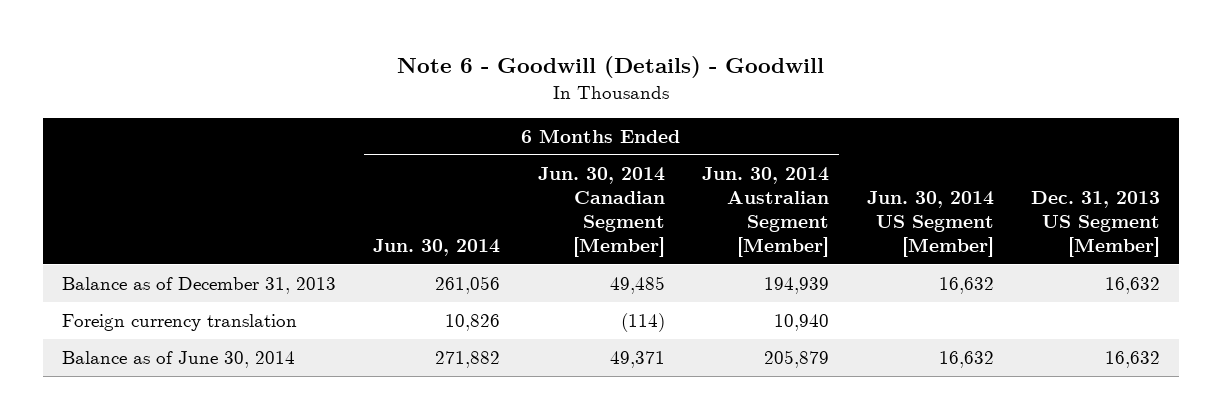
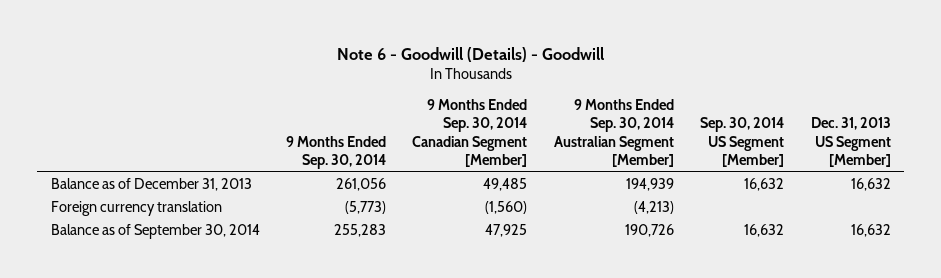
- | 6 Months Ended Jun. 30, 2014 | 6 Months Ended Jun. 30, 2014 Canadian Segment [Member] | 6 Months Ended Jun. 30, 2014 Australian Segment [Member] | Jun. 30, 2014 US Segment [Member] | Dec. 31, 2013 US Segment [Member]
+ | 9 Months Ended Sep. 30, 2014 | 9 Months Ended Sep. 30, 2014 Canadian Segment [Member] | 9 Months Ended Sep. 30, 2014 Australian Segment [Member] | Sep. 30, 2014 US Segment [Member] | Dec. 31, 2013 US Segment [Member]
- Balance as of June 30, 2014 | 271,882 | 49,371 | 205,879 | 16,632 | 16,632
+ Balance as of September 30, 2014 | 255,283 | 47,925 | 190,726 | 16,632 | 16,632

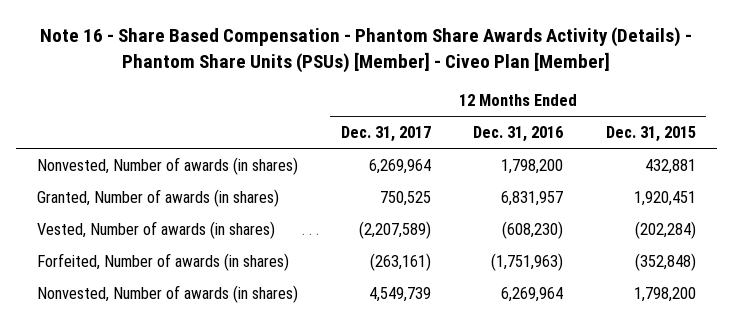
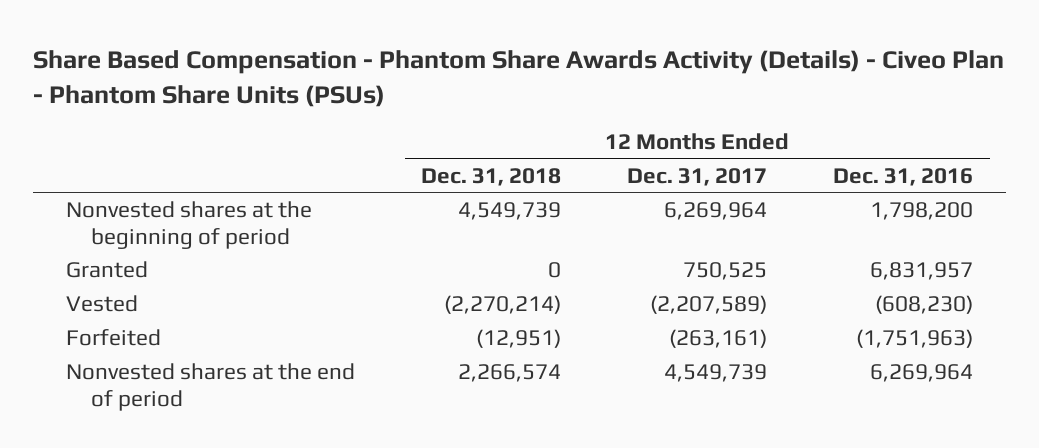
- Note 16 - Share Based Compensation - Phantom Share Awards Activity (Details) - Phantom Share Units (PSUs) [Member] - Civeo Plan [Member]
+ Share Based Compensation - Phantom Share Awards Activity (Details) - Civeo Plan - Phantom Share Units (PSUs)
- | 12 Months Ended Dec. 31, 2017 | 12 Months Ended Dec. 31, 2016 | 12 Months Ended Dec. 31, 2015
+ | 12 Months Ended Dec. 31, 2018 | 12 Months Ended Dec. 31, 2017 | 12 Months Ended Dec. 31, 2016
- Nonvested, Number of awards (in shares) | 6,269,964 | 1,798,200 | 432,881
- Granted, Number of awards (in shares) | 750,525 | 6,831,957 | 1,920,451
- Vested, Number of awards (in shares) | (2,207,589) | (608,230) | (202,284)
- Forfeited, Number of awards (in shares) | (263,161) | (1,751,963) | (352,848)
- Nonvested, Number of awards (in shares) | 4,549,739 | 6,269,964 | 1,798,200
+ Nonvested shares at the beginning of period | 4,549,739 | 6,269,964 | 1,798,200
+ Granted | 0 | 750,525 | 6,831,957
+ Vested | (2,270,214) | (2,207,589) | (608,230)
+ Forfeited | (12,951) | (263,161) | (1,751,963)
+ Nonvested shares at the end of period | 2,266,574 | 4,549,739 | 6,269,964

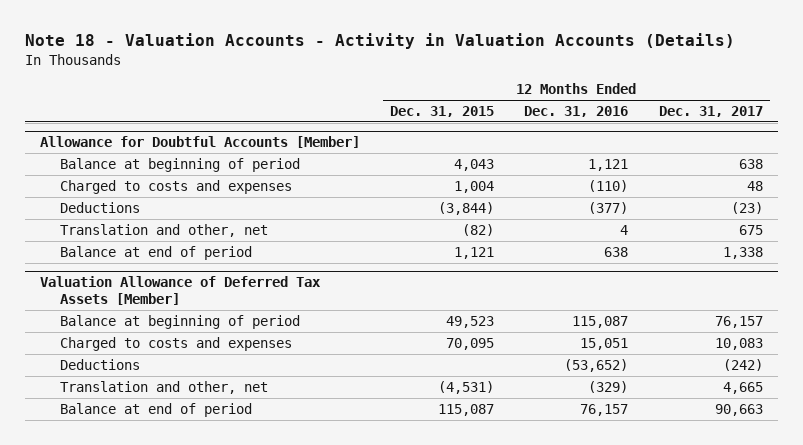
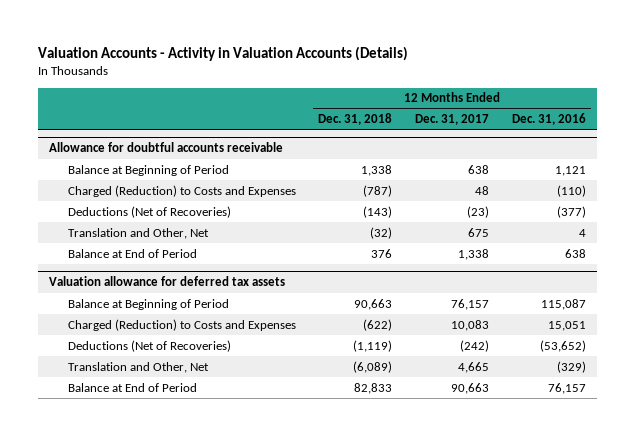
- Note 18 - Valuation Accounts - Activity in Valuation Accounts (Details)
+ Valuation Accounts - Activity in Valuation Accounts (Details)
- | 12 Months Ended Dec. 31, 2015 | 12 Months Ended Dec. 31, 2016 | 12 Months Ended Dec. 31, 2017
+ | 12 Months Ended Dec. 31, 2018 | 12 Months Ended Dec. 31, 2017 | 12 Months Ended Dec. 31, 2016
- Allowance for Doubtful Accounts [Member]
- Balance at beginning of period | 4,043 | 1,121 | 638
- Charged to costs and expenses | 1,004 | (110) | 48
- Deductions | (3,844) | (377) | (23)
- Translation and other, net | (82) | 4 | 675
- Balance at end of period | 1,121 | 638 | 1,338
- Valuation Allowance of Deferred Tax Assets [Member]
- Balance at beginning of period | 49,523 | 115,087 | 76,157
- Charged to costs and expenses | 70,095 | 15,051 | 10,083
- Deductions | | (53,652) | (242)
- Translation and other, net | (4,531) | (329) | 4,665
- Balance at end of period | 115,087 | 76,157 | 90,663
+ Allowance for doubtful accounts receivable
+ Balance at Beginning of Period | 1,338 | 638 | 1,121
+ Charged (Reduction) to Costs and Expenses | (787) | 48 | (110)
+ Deductions (Net of Recoveries) | (143) | (23) | (377)
+ Translation and Other, Net | (32) | 675 | 4
+ Balance at End of Period | 376 | 1,338 | 638
+ Valuation allowance for deferred tax assets
+ Balance at Beginning of Period | 90,663 | 76,157 | 115,087
+ Charged (Reduction) to Costs and Expenses | (622) | 10,083 | 15,051
+ Deductions (Net of Recoveries) | (1,119) | (242) | (53,652)
+ Translation and Other, Net | (6,089) | 4,665 | (329)
+ Balance at End of Period | 82,833 | 90,663 | 76,157

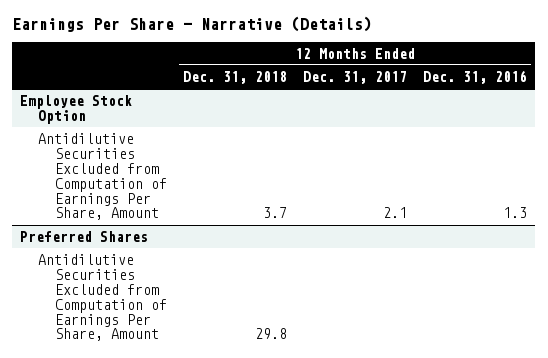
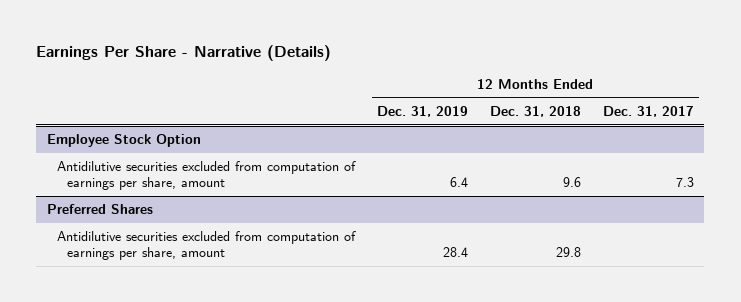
- | 12 Months Ended Dec. 31, 2018 | 12 Months Ended Dec. 31, 2017 | 12 Months Ended Dec. 31, 2016
+ | 12 Months Ended Dec. 31, 2019 | 12 Months Ended Dec. 31, 2018 | 12 Months Ended Dec. 31, 2017
@ Employee Stock Option
- Antidilutive Securities Excluded from Computation of Earnings Per Share, Amount | 3.7 | 2.1 | 1.3
+ Antidilutive securities excluded from computation of earnings per share, amount | 6.4 | 9.6 | 7.3
@ Preferred Shares
- Antidilutive Securities Excluded from Computation of Earnings Per Share, Amount | 29.8 | |
+ Antidilutive securities excluded from computation of earnings per share, amount | 28.4 | 29.8 |

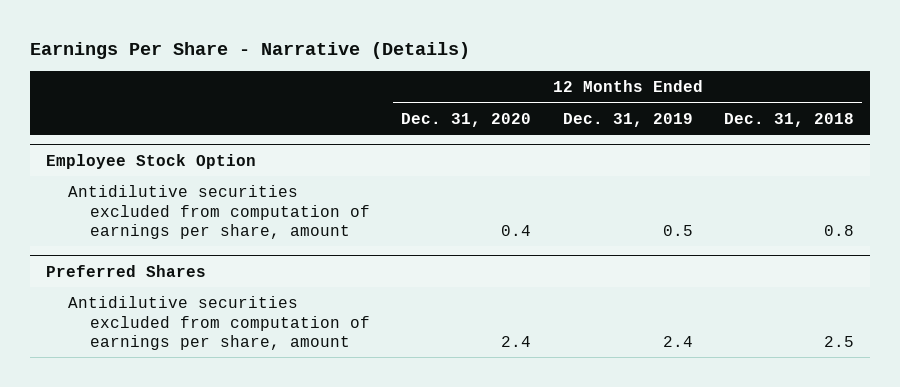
- | 12 Months Ended Dec. 31, 2019 | 12 Months Ended Dec. 31, 2018 | 12 Months Ended Dec. 31, 2017
+ | 12 Months Ended Dec. 31, 2020 | 12 Months Ended Dec. 31, 2019 | 12 Months Ended Dec. 31, 2018
@ Employee Stock Option
- Antidilutive securities excluded from computation of earnings per share, amount | 6.4 | 9.6 | 7.3
+ Antidilutive securities excluded from computation of earnings per share, amount | 0.4 | 0.5 | 0.8
@ Preferred Shares
- Antidilutive securities excluded from computation of earnings per share, amount | 28.4 | 29.8 |
+ Antidilutive securities excluded from computation of earnings per share, amount | 2.4 | 2.4 | 2.5

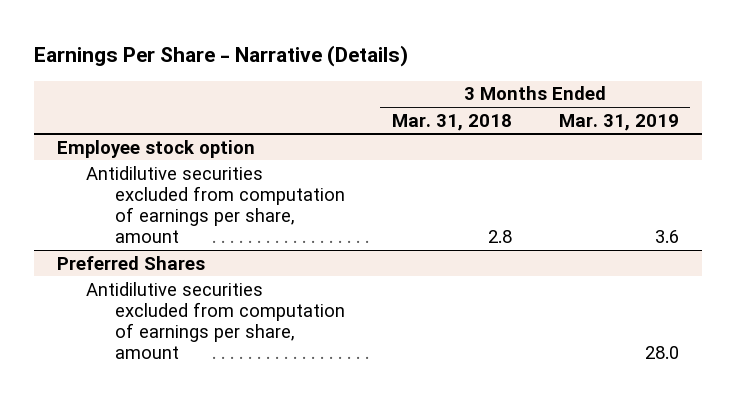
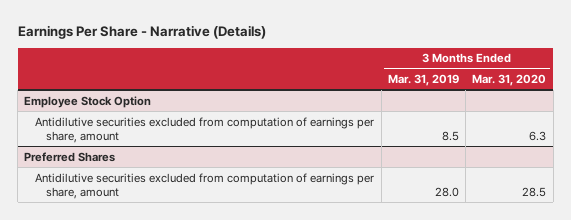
- | 3 Months Ended Mar. 31, 2018 | 3 Months Ended Mar. 31, 2019
+ | 3 Months Ended Mar. 31, 2019 | 3 Months Ended Mar. 31, 2020
- Employee stock option
- Antidilutive securities excluded from computation of earnings per share, amount | 2.8 | 3.6
+ Employee Stock Option
+ Antidilutive securities excluded from computation of earnings per share, amount | 8.5 | 6.3

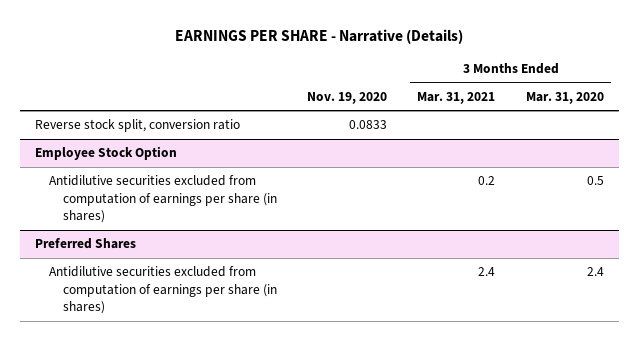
- Earnings Per Share - Narrative (Details)
+ EARNINGS PER SHARE - Narrative (Details)
- | 3 Months Ended Mar. 31, 2019 | 3 Months Ended Mar. 31, 2020
+ | Nov. 19, 2020 | 3 Months Ended Mar. 31, 2021 | 3 Months Ended Mar. 31, 2020
+ Reverse stock split, conversion ratio | 0.0833 | |
@ Employee Stock Option
- Antidilutive securities excluded from computation of earnings per share, amount | 8.5 | 6.3
+ Antidilutive securities excluded from computation of earnings per share (in shares) | | 0.2 | 0.5
@ Preferred Shares
- Antidilutive securities excluded from computation of earnings per share, amount | 28.0 | 28.5
+ Antidilutive securities excluded from computation of earnings per share (in shares) | | 2.4 | 2.4

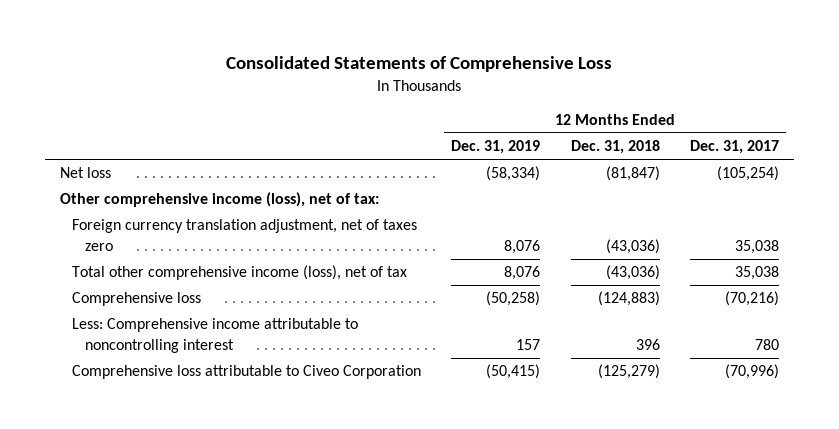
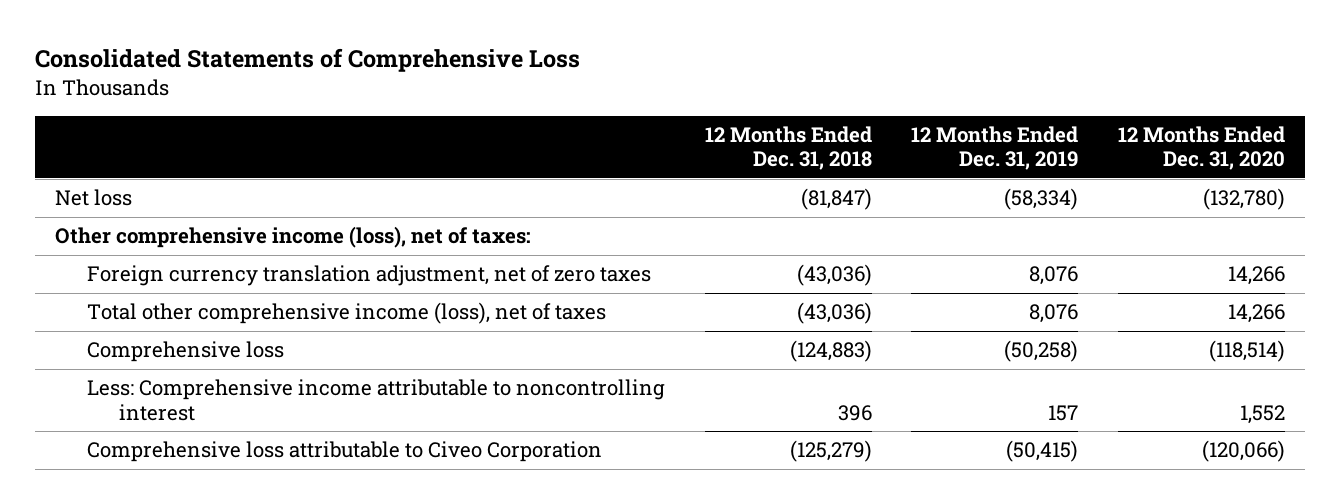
- | 12 Months Ended Dec. 31, 2019 | 12 Months Ended Dec. 31, 2018 | 12 Months Ended Dec. 31, 2017
+ | 12 Months Ended Dec. 31, 2018 | 12 Months Ended Dec. 31, 2019 | 12 Months Ended Dec. 31, 2020
- Other comprehensive income (loss), net of tax:
- Foreign currency translation adjustment, net of taxes zero | 8,076 | (43,036) | 35,038
- Total other comprehensive income (loss), net of tax | 8,076 | (43,036) | 35,038
+ Other comprehensive income (loss), net of taxes:
+ Foreign currency translation adjustment, net of zero taxes | (43,036) | 8,076 | 14,266
+ Total other comprehensive income (loss), net of taxes | (43,036) | 8,076 | 14,266

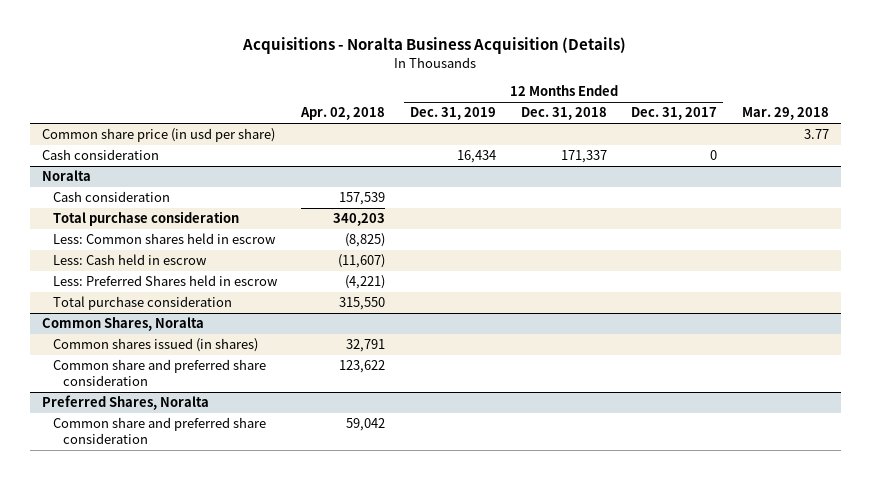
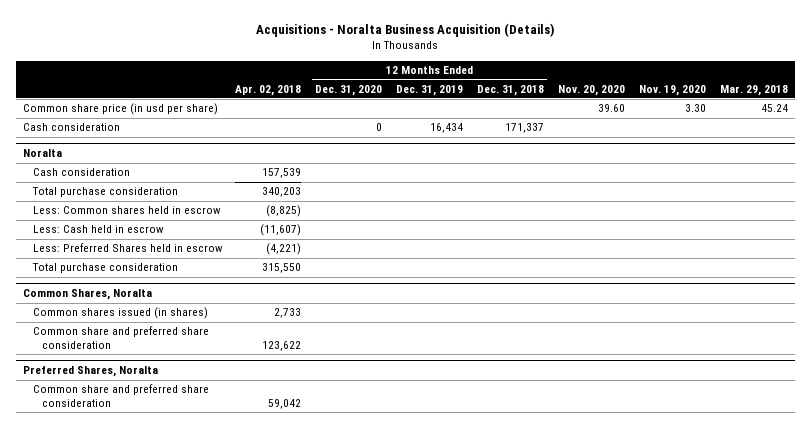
- | Apr. 02, 2018 | 12 Months Ended Dec. 31, 2019 | 12 Months Ended Dec. 31, 2018 | 12 Months Ended Dec. 31, 2017 | Mar. 29, 2018
+ | Apr. 02, 2018 | 12 Months Ended Dec. 31, 2020 | 12 Months Ended Dec. 31, 2019 | 12 Months Ended Dec. 31, 2018 | Nov. 20, 2020 | Nov. 19, 2020 | Mar. 29, 2018
- Common share price (in usd per share) | | | | | 3.77
+ Common share price (in usd per share) | | | | | 39.60 | 3.30 | 45.24
@ Common Shares, Noralta
- Common shares issued (in shares) | 32,791 | | | |
+ Common shares issued (in shares) | 2,733 | | | | | |

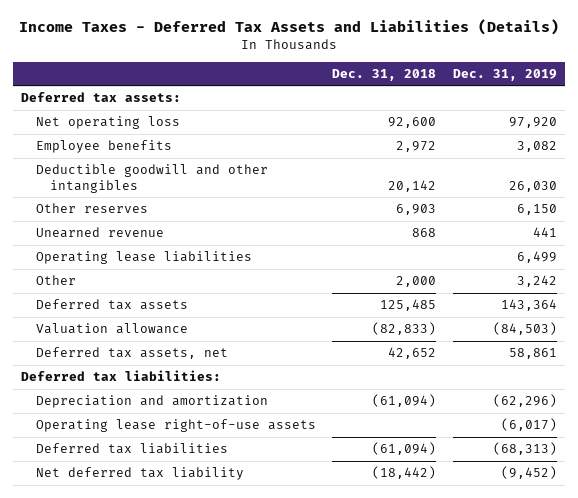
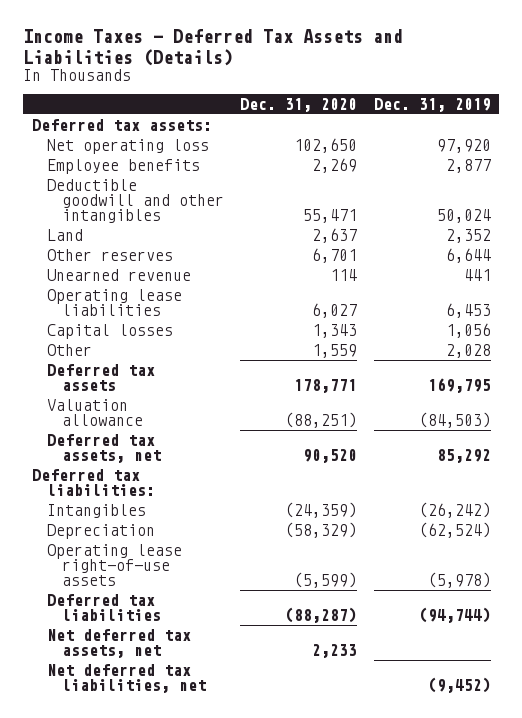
- | Dec. 31, 2018 | Dec. 31, 2019
+ | Dec. 31, 2020 | Dec. 31, 2019
- Employee benefits | 2,972 | 3,082
- Deductible goodwill and other intangibles | 20,142 | 26,030
- Other reserves | 6,903 | 6,150
+ Employee benefits | 2,269 | 2,877
+ Deductible goodwill and other intangibles | 55,471 | 50,024
+ Land | 2,637 | 2,352
+ Other reserves | 6,701 | 6,644
- Operating lease liabilities | | 6,499
- Other | 2,000 | 3,242
- Deferred tax assets | 125,485 | 143,364
+ Operating lease liabilities | 6,027 | 6,453
+ Capital losses | 1,343 | 1,056
+ Other | 1,559 | 2,028
+ Deferred tax assets | 178,771 | 169,795
- Deferred tax assets, net | 42,652 | 58,861
+ Deferred tax assets, net | 90,520 | 85,292
- Depreciation and amortization | (61,094) | (62,296)
- Operating lease right-of-use assets | | (6,017)
- Deferred tax liabilities | (61,094) | (68,313)
- Net deferred tax liability | (18,442) | (9,452)
+ Intangibles | (24,359) | (26,242)
+ Depreciation | (58,329) | (62,524)
+ Operating lease right-of-use assets | (5,599) | (5,978)
+ Deferred tax liabilities | (88,287) | (94,744)
+ Net deferred tax assets, net | 2,233 |
+ Net deferred tax liabilities, net | | (9,452)

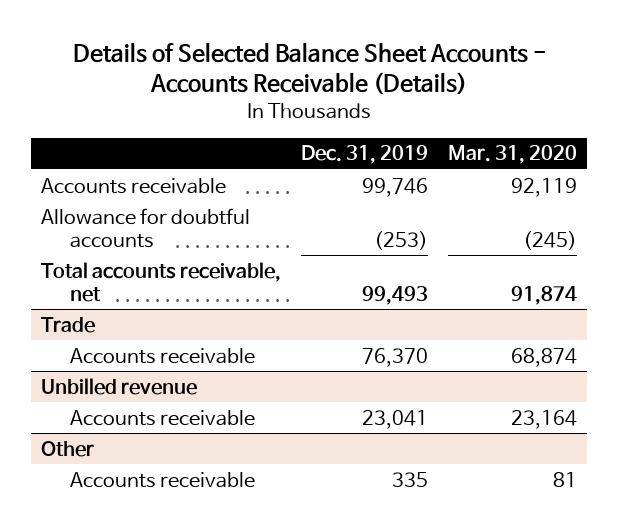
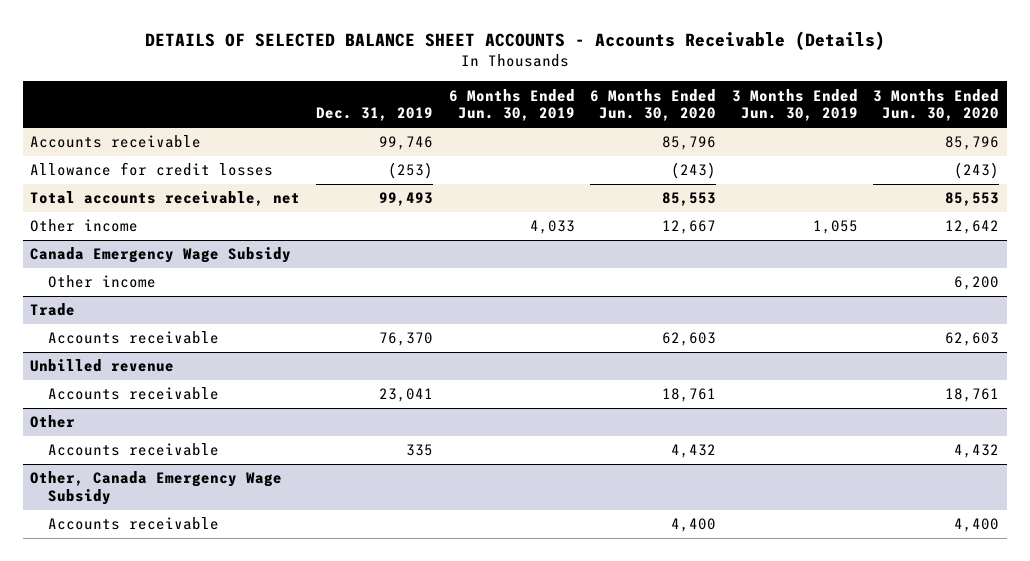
- Details of Selected Balance Sheet Accounts - Accounts Receivable (Details)
+ DETAILS OF SELECTED BALANCE SHEET ACCOUNTS - Accounts Receivable (Details)
- | Dec. 31, 2019 | Mar. 31, 2020
+ | Dec. 31, 2019 | 6 Months Ended Jun. 30, 2019 | 6 Months Ended Jun. 30, 2020 | 3 Months Ended Jun. 30, 2019 | 3 Months Ended Jun. 30, 2020
- Allowance for doubtful accounts | (253) | (245)
+ Allowance for credit losses | (253) | | (243) | | (243)
+ Other income | | 4,033 | 12,667 | 1,055 | 12,642
+ Canada Emergency Wage Subsidy
+ Other income | | | | | 6,200
+ Other, Canada Emergency Wage Subsidy
+ Accounts receivable | | | 4,400 | | 4,400

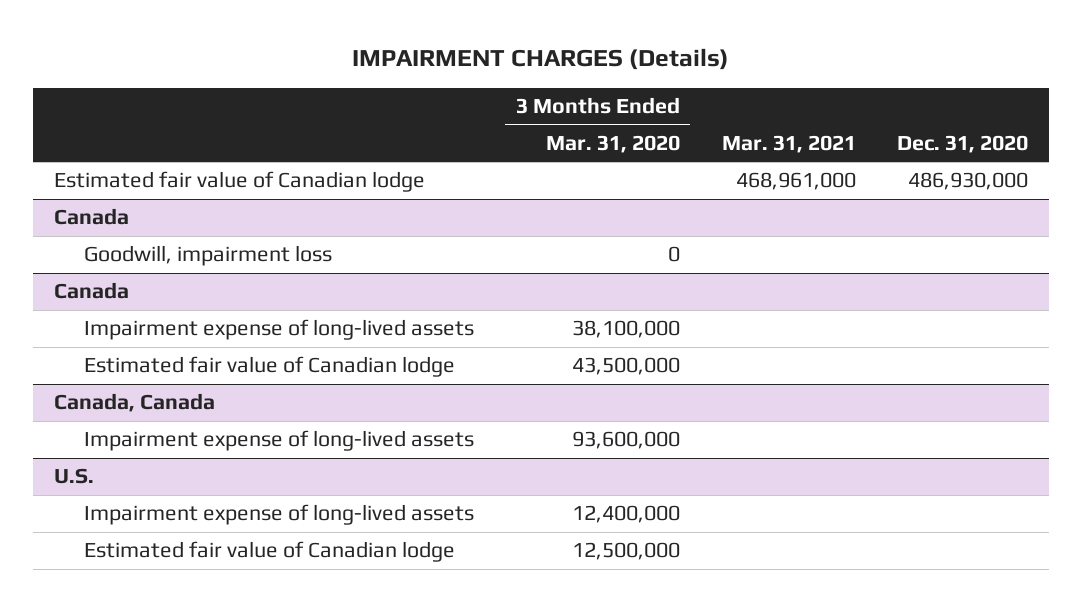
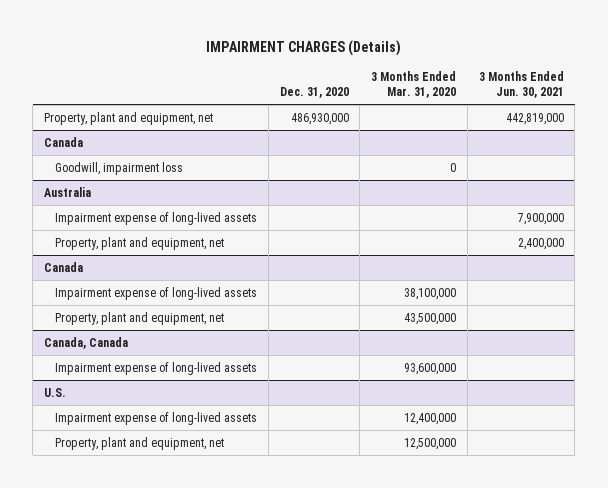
- | 3 Months Ended Mar. 31, 2020 | Mar. 31, 2021 | Dec. 31, 2020
+ | Dec. 31, 2020 | 3 Months Ended Mar. 31, 2020 | 3 Months Ended Jun. 30, 2021
- Estimated fair value of Canadian lodge | | 468,961,000 | 486,930,000
+ Property, plant and equipment, net | 486,930,000 | | 442,819,000
+ Australia
+ Impairment expense of long-lived assets | | | 7,900,000
+ Property, plant and equipment, net | | | 2,400,000
@ Canada
- Estimated fair value of Canadian lodge | 43,500,000 | |
+ Property, plant and equipment, net | | 43,500,000 |
@ U.S.
- Estimated fair value of Canadian lodge | 12,500,000 | |
+ Property, plant and equipment, net | | 12,500,000 |

